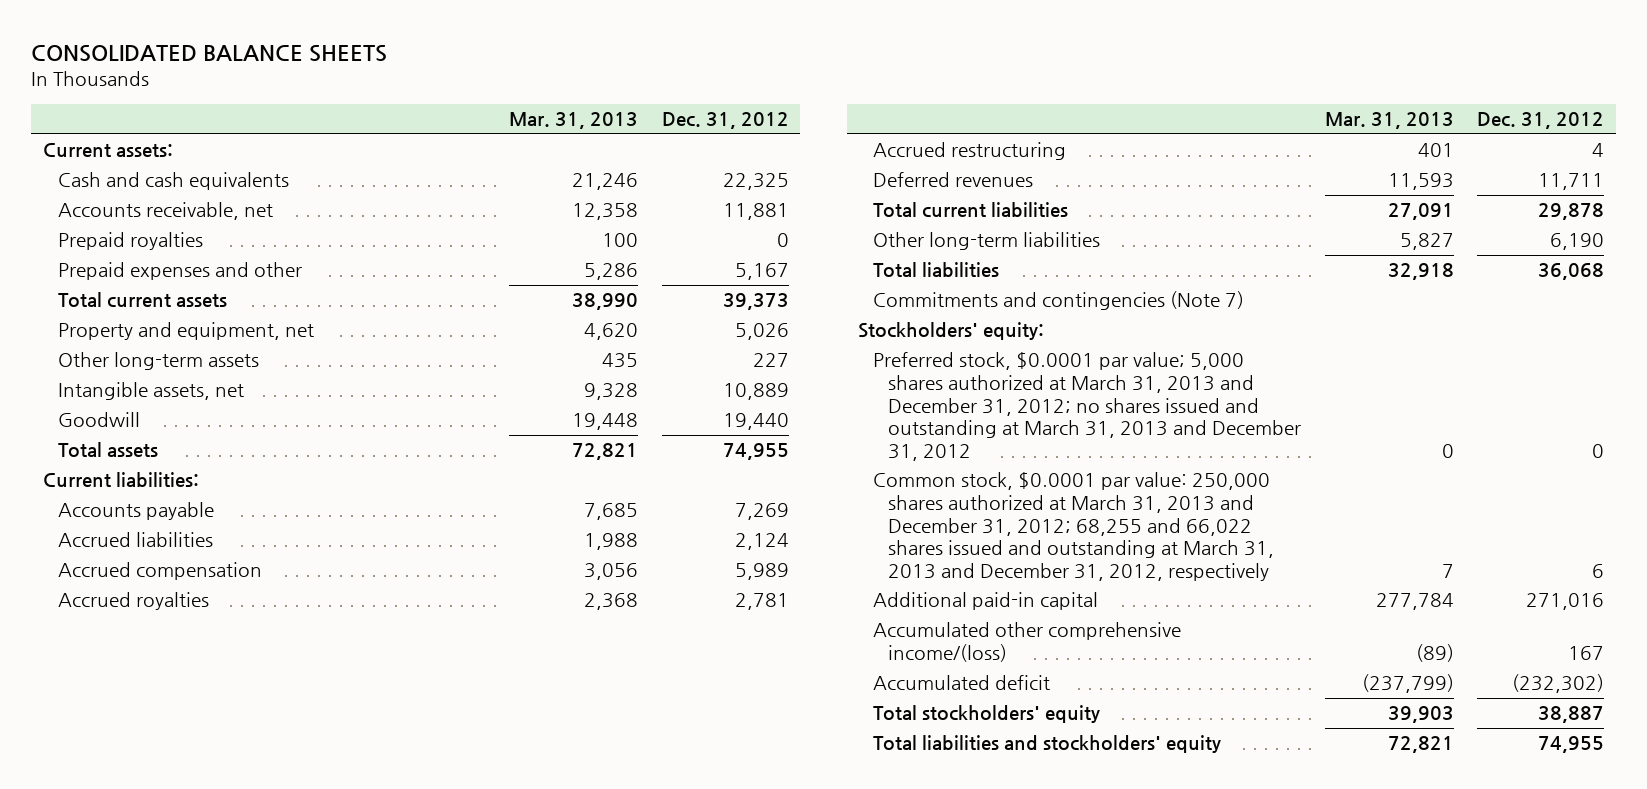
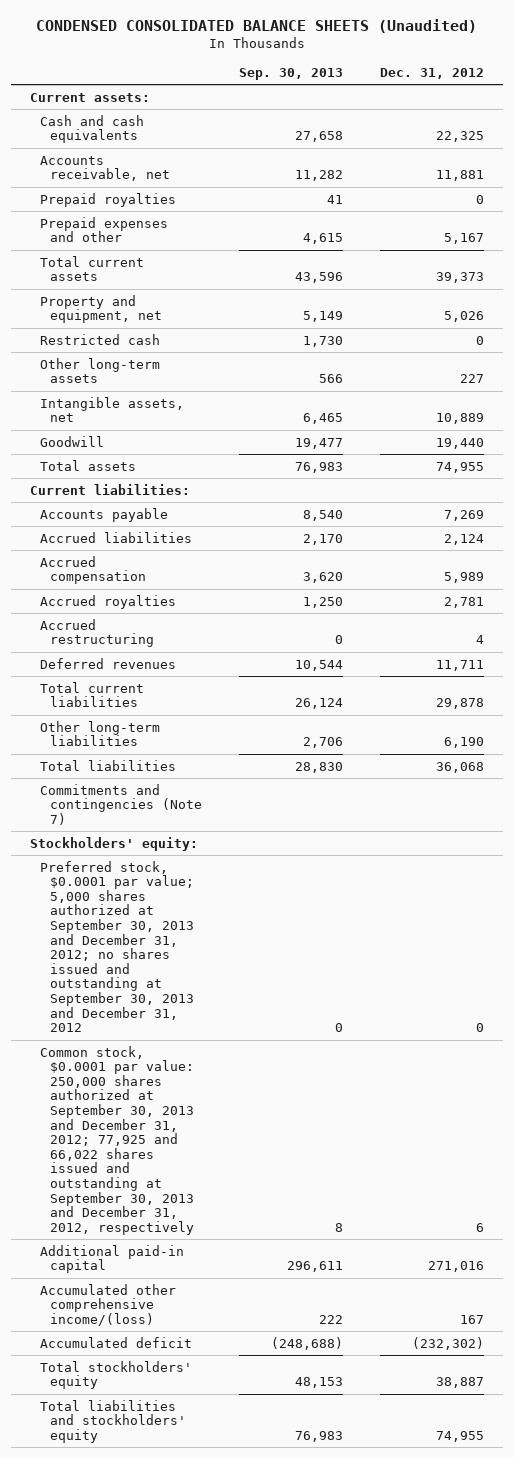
- CONSOLIDATED BALANCE SHEETS
+ CONDENSED CONSOLIDATED BALANCE SHEETS (Unaudited)
- | Mar. 31, 2013 | Dec. 31, 2012
+ | Sep. 30, 2013 | Dec. 31, 2012
+ Restricted cash | 1,730 | 0
- Preferred stock, $0.0001 par value; 5,000 shares authorized at March 31, 2013 and December 31, 2012; no shares issued and outstanding at March 31, 2013 and December 31, 2012 | 0 | 0
- Common stock, $0.0001 par value: 250,000 shares authorized at March 31, 2013 and December 31, 2012; 68,255 and 66,022 shares issued and outstanding at March 31, 2013 and December 31, 2012, respectively | 7 | 6
+ Preferred stock, $0.0001 par value; 5,000 shares authorized at September 30, 2013 and December 31, 2012; no shares issued and outstanding at September 30, 2013 and December 31, 2012 | 0 | 0
+ Common stock, $0.0001 par value: 250,000 shares authorized at September 30, 2013 and December 31, 2012; 77,925 and 66,022 shares issued and outstanding at September 30, 2013 and December 31, 2012, respectively | 8 | 6

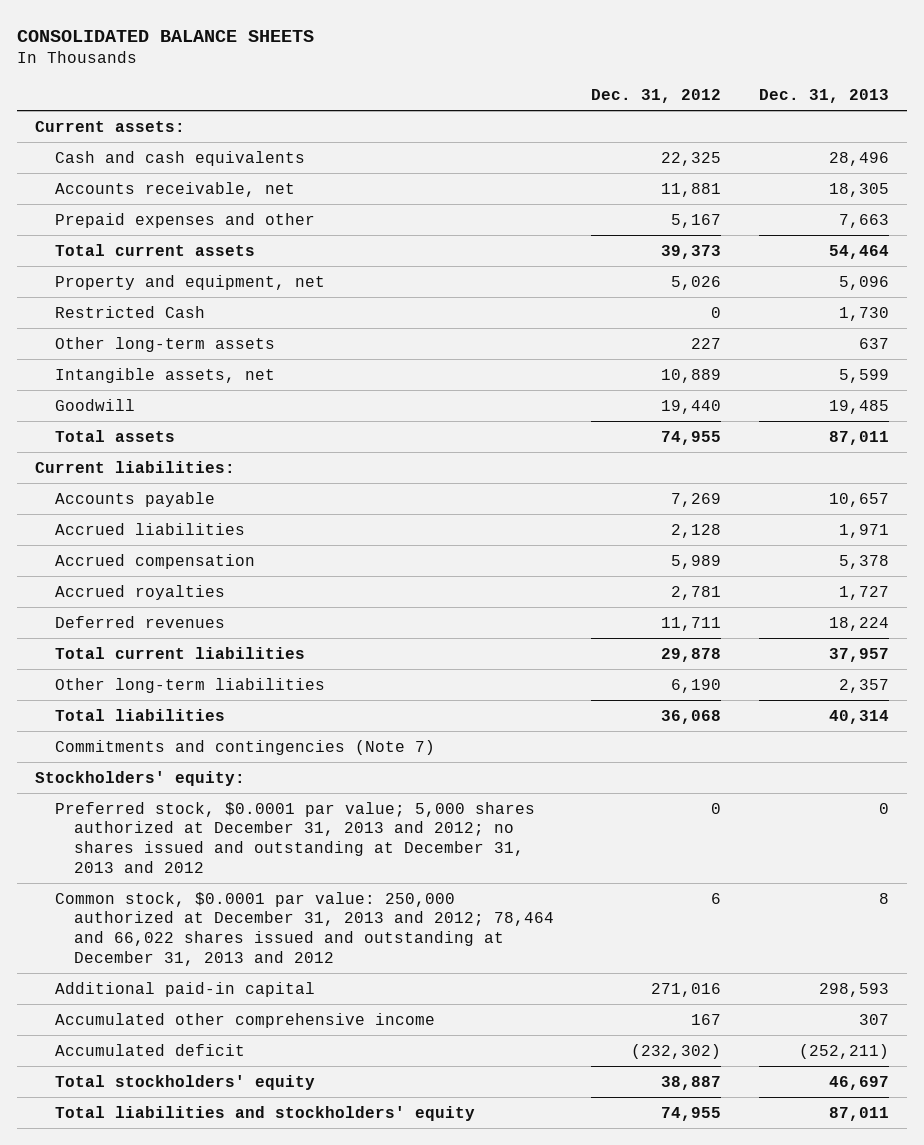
- CONDENSED CONSOLIDATED BALANCE SHEETS (Unaudited)
+ CONSOLIDATED BALANCE SHEETS
- | Sep. 30, 2013 | Dec. 31, 2012
+ | Dec. 31, 2012 | Dec. 31, 2013
- Prepaid royalties | 41 | 0
- Restricted cash | 1,730 | 0
+ Restricted Cash | 0 | 1,730
- Accrued liabilities | 2,170 | 2,124
+ Accrued liabilities | 2,128 | 1,971
- Accrued restructuring | 0 | 4
- Preferred stock, $0.0001 par value; 5,000 shares authorized at September 30, 2013 and December 31, 2012; no shares issued and outstanding at September 30, 2013 and December 31, 2012 | 0 | 0
- Common stock, $0.0001 par value: 250,000 shares authorized at September 30, 2013 and December 31, 2012; 77,925 and 66,022 shares issued and outstanding at September 30, 2013 and December 31, 2012, respectively | 8 | 6
+ Preferred stock, $0.0001 par value; 5,000 shares authorized at December 31, 2013 and 2012; no shares issued and outstanding at December 31, 2013 and 2012 | 0 | 0
+ Common stock, $0.0001 par value: 250,000 authorized at December 31, 2013 and 2012; 78,464 and 66,022 shares issued and outstanding at December 31, 2013 and 2012 | 6 | 8
- Accumulated other comprehensive income/(loss) | 222 | 167
+ Accumulated other comprehensive income | 167 | 307

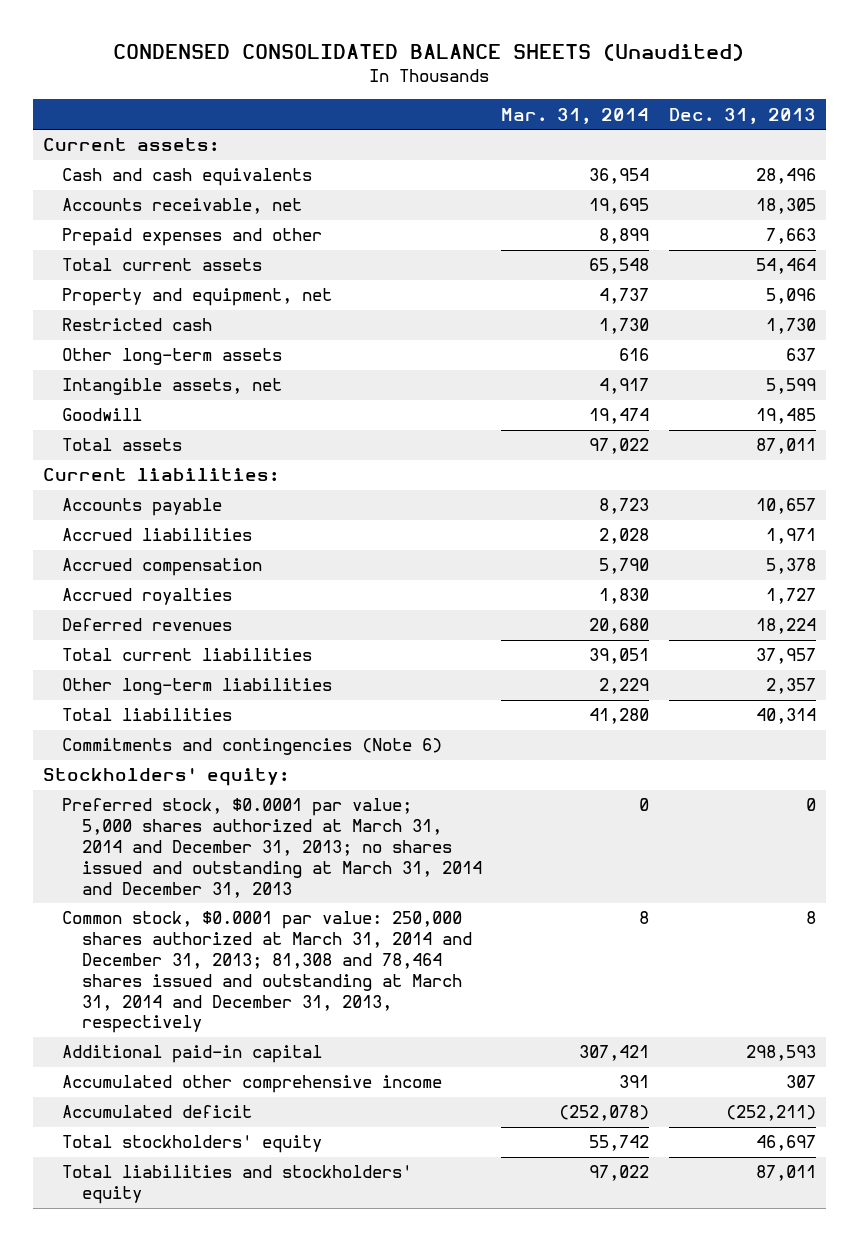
- CONSOLIDATED BALANCE SHEETS
+ CONDENSED CONSOLIDATED BALANCE SHEETS (Unaudited)
- | Dec. 31, 2012 | Dec. 31, 2013
+ | Mar. 31, 2014 | Dec. 31, 2013
- Restricted Cash | 0 | 1,730
+ Restricted cash | 1,730 | 1,730
- Commitments and contingencies (Note 7)
+ Commitments and contingencies (Note 6)
- Preferred stock, $0.0001 par value; 5,000 shares authorized at December 31, 2013 and 2012; no shares issued and outstanding at December 31, 2013 and 2012 | 0 | 0
- Common stock, $0.0001 par value: 250,000 authorized at December 31, 2013 and 2012; 78,464 and 66,022 shares issued and outstanding at December 31, 2013 and 2012 | 6 | 8
+ Preferred stock, $0.0001 par value; 5,000 shares authorized at March 31, 2014 and December 31, 2013; no shares issued and outstanding at March 31, 2014 and December 31, 2013 | 0 | 0
+ Common stock, $0.0001 par value: 250,000 shares authorized at March 31, 2014 and December 31, 2013; 81,308 and 78,464 shares issued and outstanding at March 31, 2014 and December 31, 2013, respectively | 8 | 8

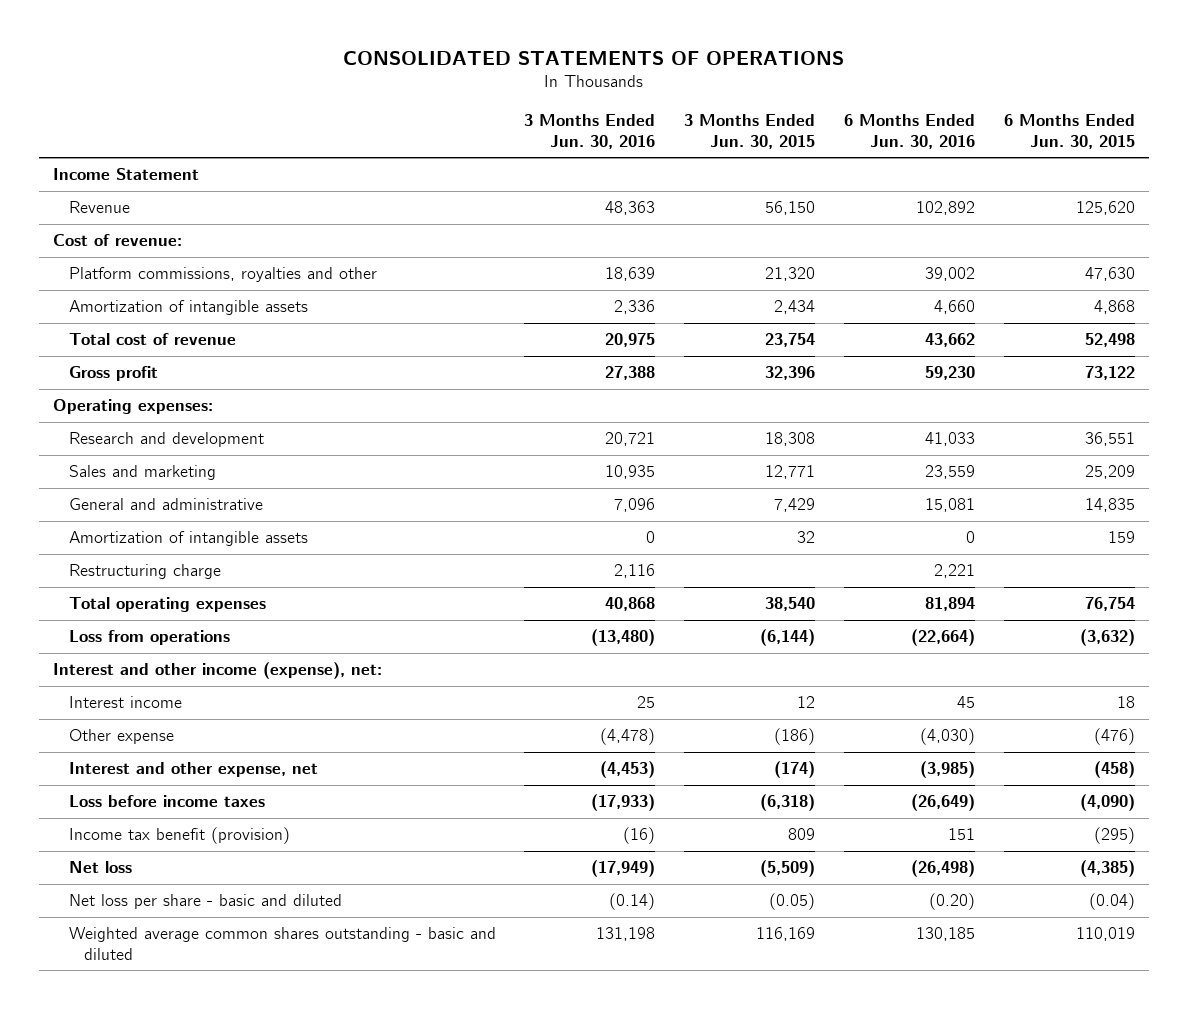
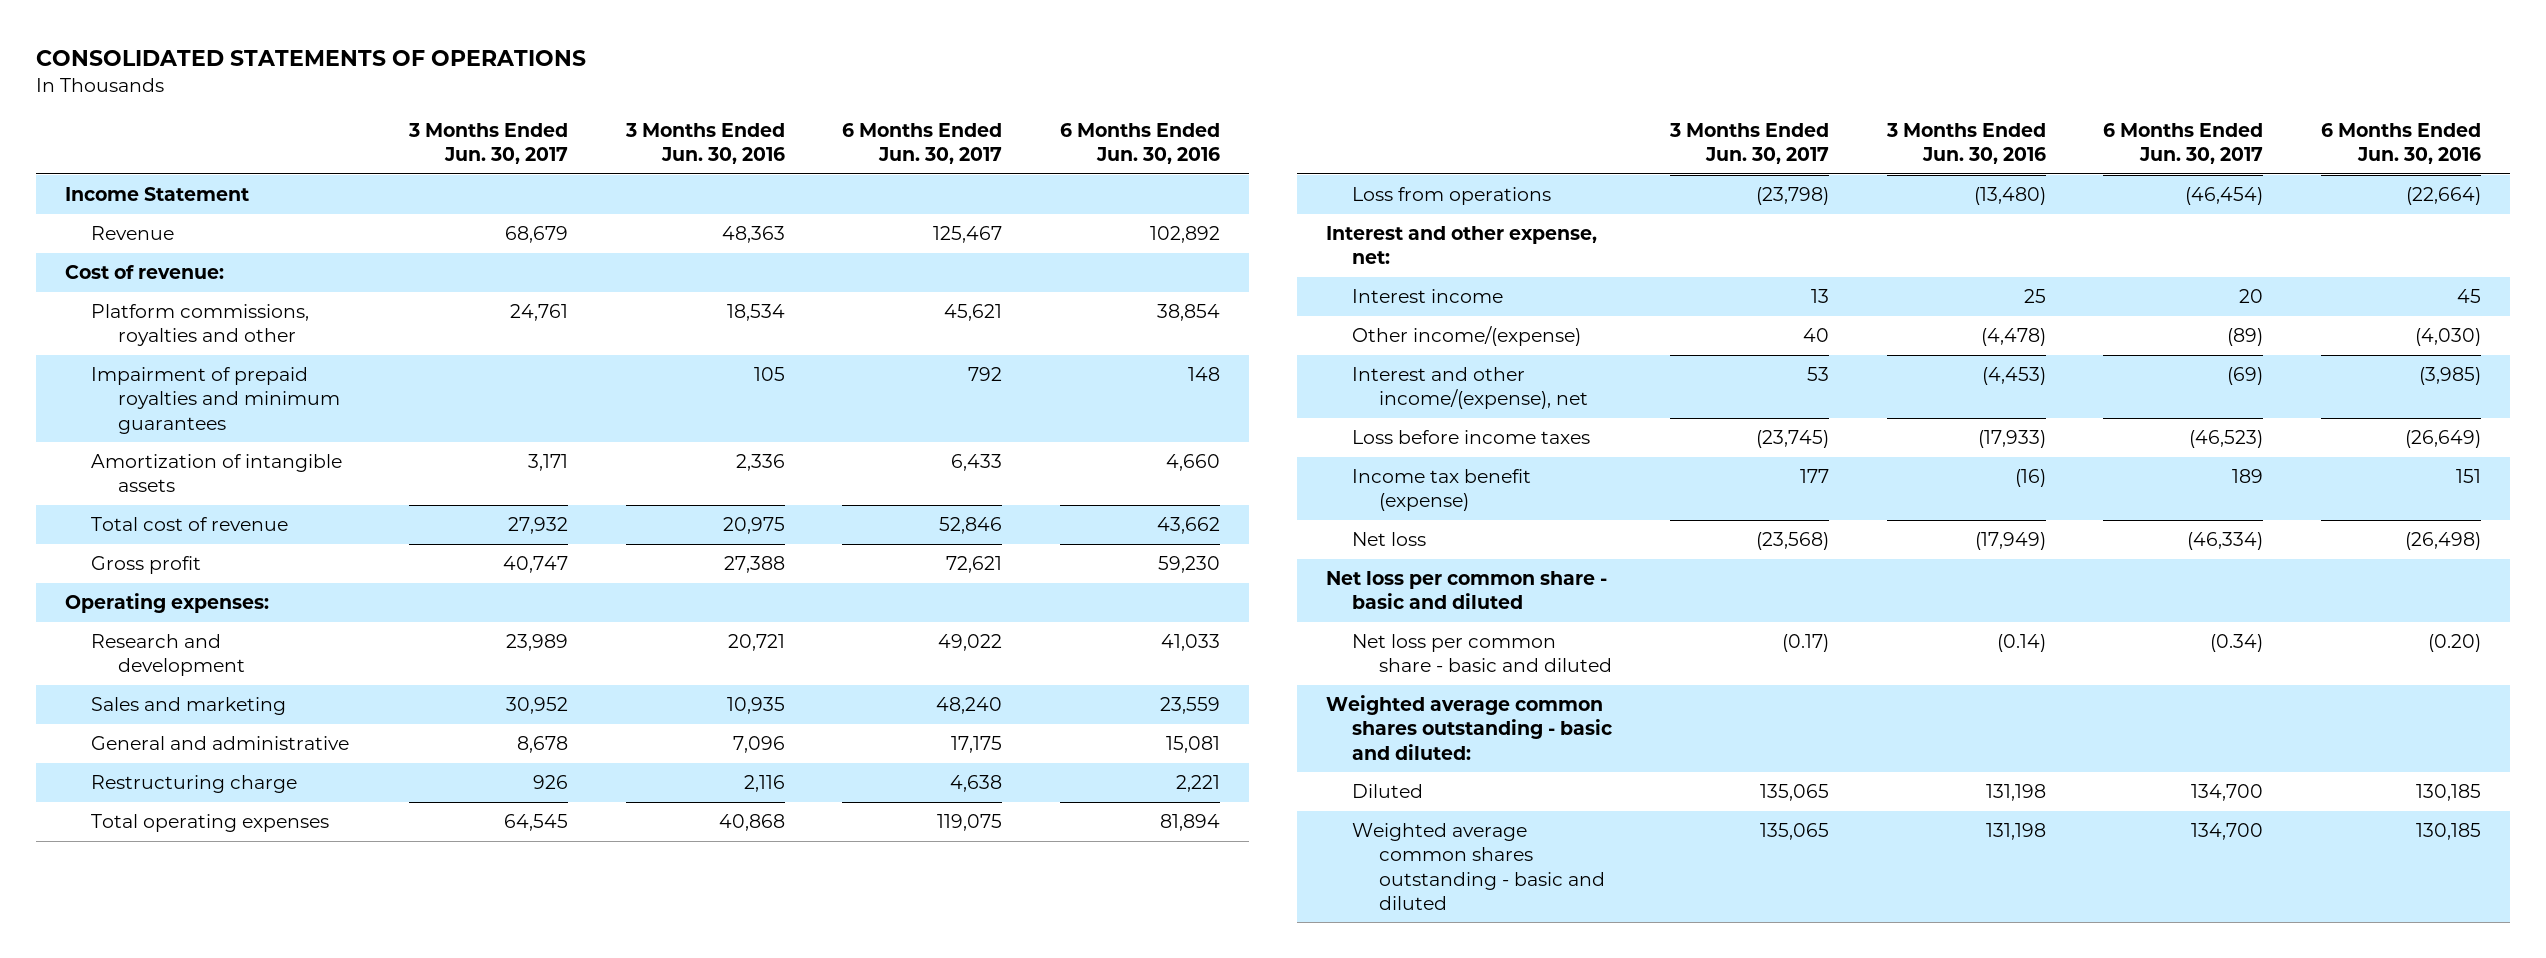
- | 3 Months Ended Jun. 30, 2016 | 3 Months Ended Jun. 30, 2015 | 6 Months Ended Jun. 30, 2016 | 6 Months Ended Jun. 30, 2015
+ | 3 Months Ended Jun. 30, 2017 | 3 Months Ended Jun. 30, 2016 | 6 Months Ended Jun. 30, 2017 | 6 Months Ended Jun. 30, 2016
- Platform commissions, royalties and other | 18,639 | 21,320 | 39,002 | 47,630
+ Platform commissions, royalties and other | 24,761 | 18,534 | 45,621 | 38,854
+ Impairment of prepaid royalties and minimum guarantees | | 105 | 792 | 148
- Amortization of intangible assets | 0 | 32 | 0 | 159
- Interest and other income (expense), net:
+ Interest and other expense, net:
- Other expense | (4,478) | (186) | (4,030) | (476)
- Interest and other expense, net | (4,453) | (174) | (3,985) | (458)
+ Other income/(expense) | 40 | (4,478) | (89) | (4,030)
+ Interest and other income/(expense), net | 53 | (4,453) | (69) | (3,985)
- Income tax benefit (provision) | (16) | 809 | 151 | (295)
+ Income tax benefit (expense) | 177 | (16) | 189 | 151
- Net loss per share - basic and diluted | (0.14) | (0.05) | (0.20) | (0.04)
+ Net loss per common share - basic and diluted
+ Net loss per common share - basic and diluted | (0.17) | (0.14) | (0.34) | (0.20)
+ Weighted average common shares outstanding - basic and diluted:
+ Diluted | 135,065 | 131,198 | 134,700 | 130,185

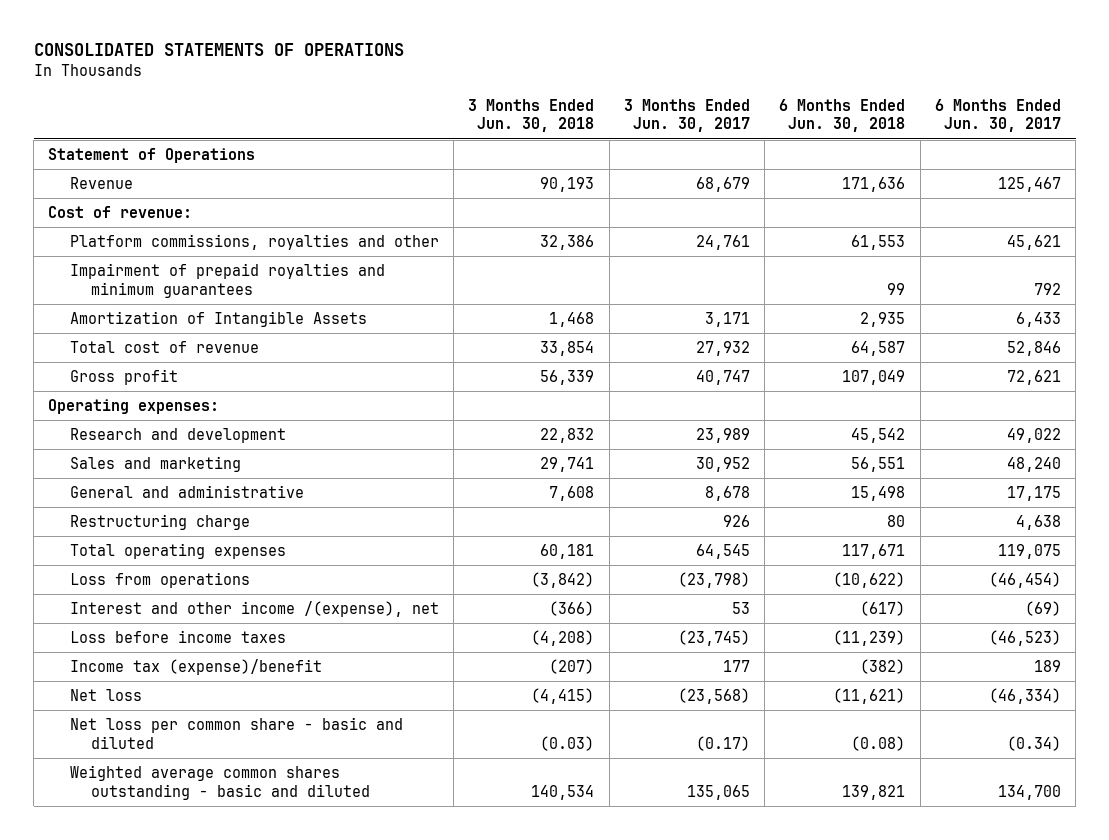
- | 3 Months Ended Jun. 30, 2017 | 3 Months Ended Jun. 30, 2016 | 6 Months Ended Jun. 30, 2017 | 6 Months Ended Jun. 30, 2016
+ | 3 Months Ended Jun. 30, 2018 | 3 Months Ended Jun. 30, 2017 | 6 Months Ended Jun. 30, 2018 | 6 Months Ended Jun. 30, 2017
- Income Statement
+ Statement of Operations
- Amortization of intangible assets | 3,171 | 2,336 | 6,433 | 4,660
+ Amortization of Intangible Assets | 1,468 | 3,171 | 2,935 | 6,433
- Interest and other expense, net:
- Interest income | 13 | 25 | 20 | 45
- Other income/(expense) | 40 | (4,478) | (89) | (4,030)
- Interest and other income/(expense), net | 53 | (4,453) | (69) | (3,985)
+ Interest and other income /(expense), net | (366) | 53 | (617) | (69)
- Income tax benefit (expense) | 177 | (16) | 189 | 151
+ Income tax (expense)/benefit | (207) | 177 | (382) | 189
- Net loss per common share - basic and diluted
- Weighted average common shares outstanding - basic and diluted:
- Diluted | 135,065 | 131,198 | 134,700 | 130,185

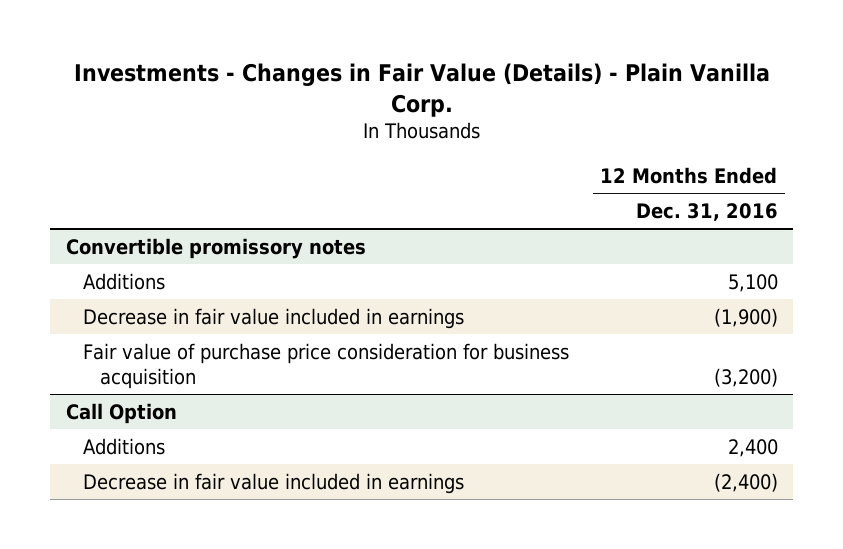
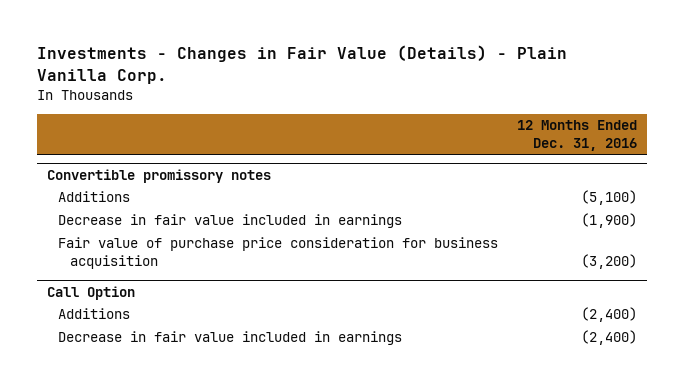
@ Convertible promissory notes
- Additions | 5,100
+ Additions | (5,100)
@ Call Option
- Additions | 2,400
+ Additions | (2,400)

